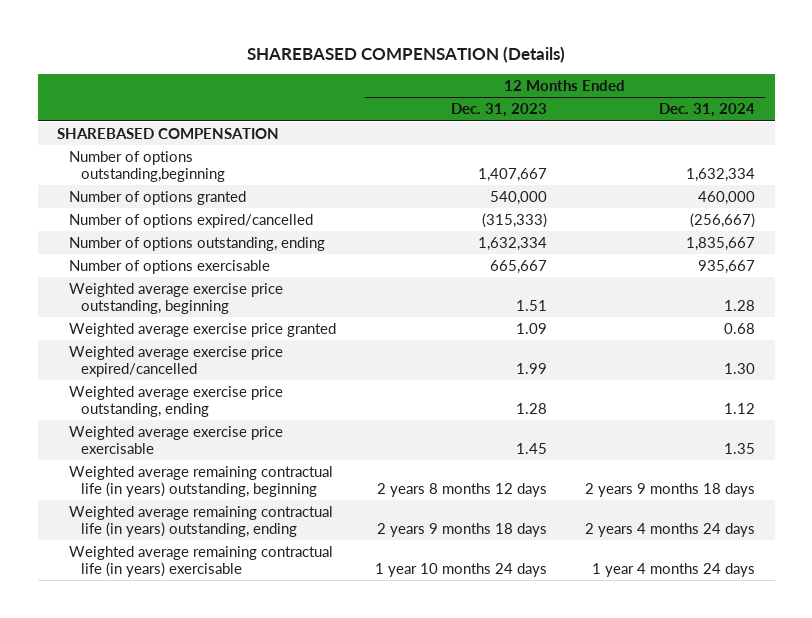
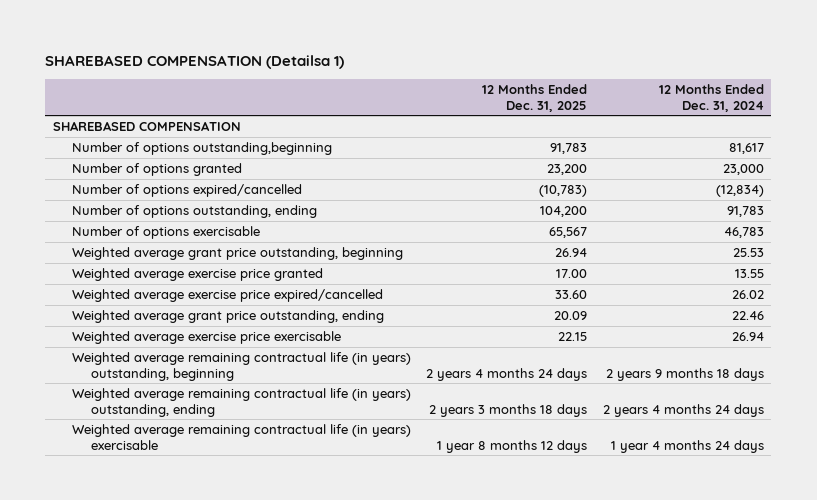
- SHAREBASED COMPENSATION (Details)
+ SHAREBASED COMPENSATION (Detailsa 1)
- | 12 Months Ended Dec. 31, 2023 | 12 Months Ended Dec. 31, 2024
+ | 12 Months Ended Dec. 31, 2025 | 12 Months Ended Dec. 31, 2024
- Number of options outstanding,beginning | 1,407,667 | 1,632,334
- Number of options granted | 540,000 | 460,000
- Number of options expired/cancelled | (315,333) | (256,667)
- Number of options outstanding, ending | 1,632,334 | 1,835,667
- Number of options exercisable | 665,667 | 935,667
- Weighted average exercise price outstanding, beginning | 1.51 | 1.28
- Weighted average exercise price granted | 1.09 | 0.68
- Weighted average exercise price expired/cancelled | 1.99 | 1.30
- Weighted average exercise price outstanding, ending | 1.28 | 1.12
- Weighted average exercise price exercisable | 1.45 | 1.35
+ Number of options outstanding,beginning | 91,783 | 81,617
+ Number of options granted | 23,200 | 23,000
+ Number of options expired/cancelled | (10,783) | (12,834)
+ Number of options outstanding, ending | 104,200 | 91,783
+ Number of options exercisable | 65,567 | 46,783
+ Weighted average grant price outstanding, beginning | 26.94 | 25.53
+ Weighted average exercise price granted | 17.00 | 13.55
+ Weighted average exercise price expired/cancelled | 33.60 | 26.02
+ Weighted average grant price outstanding, ending | 20.09 | 22.46
+ Weighted average exercise price exercisable | 22.15 | 26.94

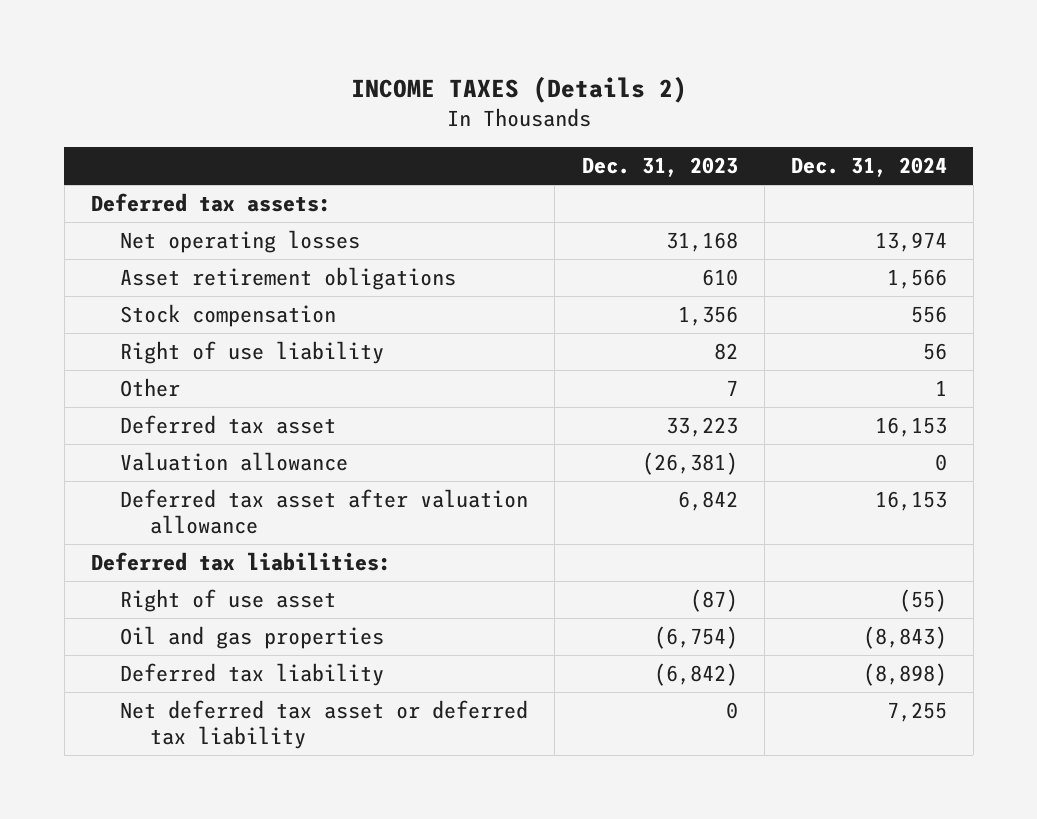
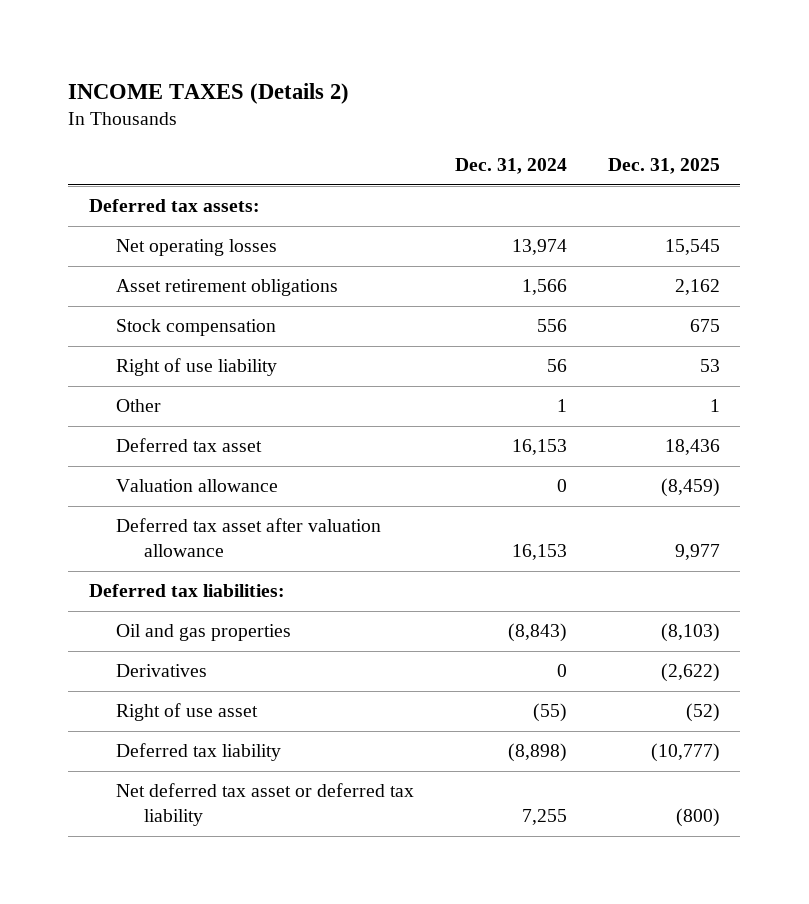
- | Dec. 31, 2023 | Dec. 31, 2024
+ | Dec. 31, 2024 | Dec. 31, 2025
+ Derivatives | 0 | (2,622)
moved down: Right of use asset | (55) | (52)

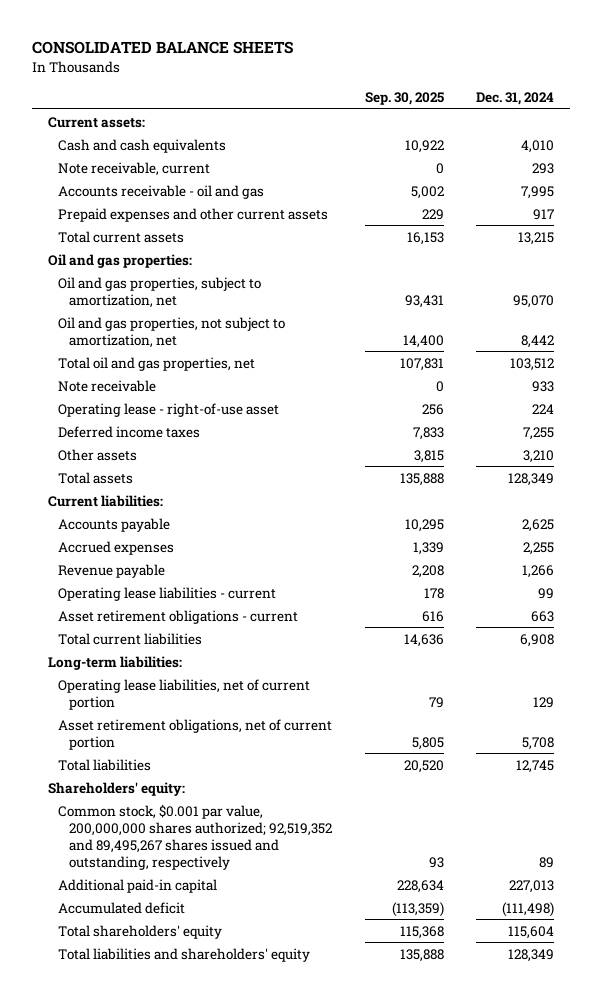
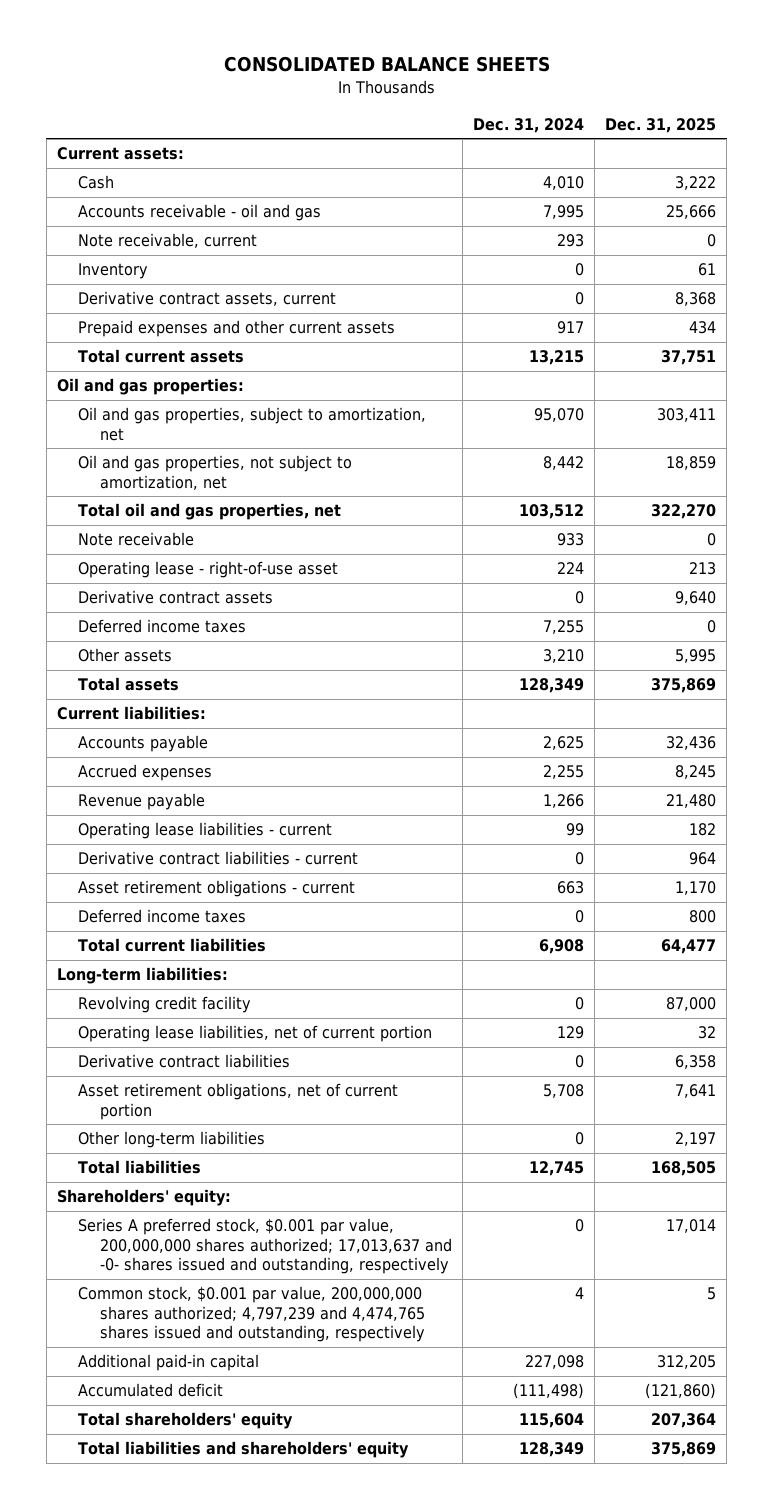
- | Sep. 30, 2025 | Dec. 31, 2024
+ | Dec. 31, 2024 | Dec. 31, 2025
- Cash and cash equivalents | 10,922 | 4,010
+ Cash | 4,010 | 3,222
moved down: Note receivable, current | 293 | 0
+ Inventory | 0 | 61
+ Derivative contract assets, current | 0 | 8,368
+ Derivative contract assets | 0 | 9,640
+ Derivative contract liabilities - current | 0 | 964
+ Deferred income taxes | 0 | 800
+ Revolving credit facility | 0 | 87,000
+ Derivative contract liabilities | 0 | 6,358
+ Other long-term liabilities | 0 | 2,197
- Common stock, $0.001 par value, 200,000,000 shares authorized; 92,519,352 and 89,495,267 shares issued and outstanding, respectively | 93 | 89
- Additional paid-in capital | 228,634 | 227,013
+ Series A preferred stock, $0.001 par value, 200,000,000 shares authorized; 17,013,637 and -0- shares issued and outstanding, respectively | 0 | 17,014
+ Common stock, $0.001 par value, 200,000,000 shares authorized; 4,797,239 and 4,474,765 shares issued and outstanding, respectively | 4 | 5
+ Additional paid-in capital | 227,098 | 312,205

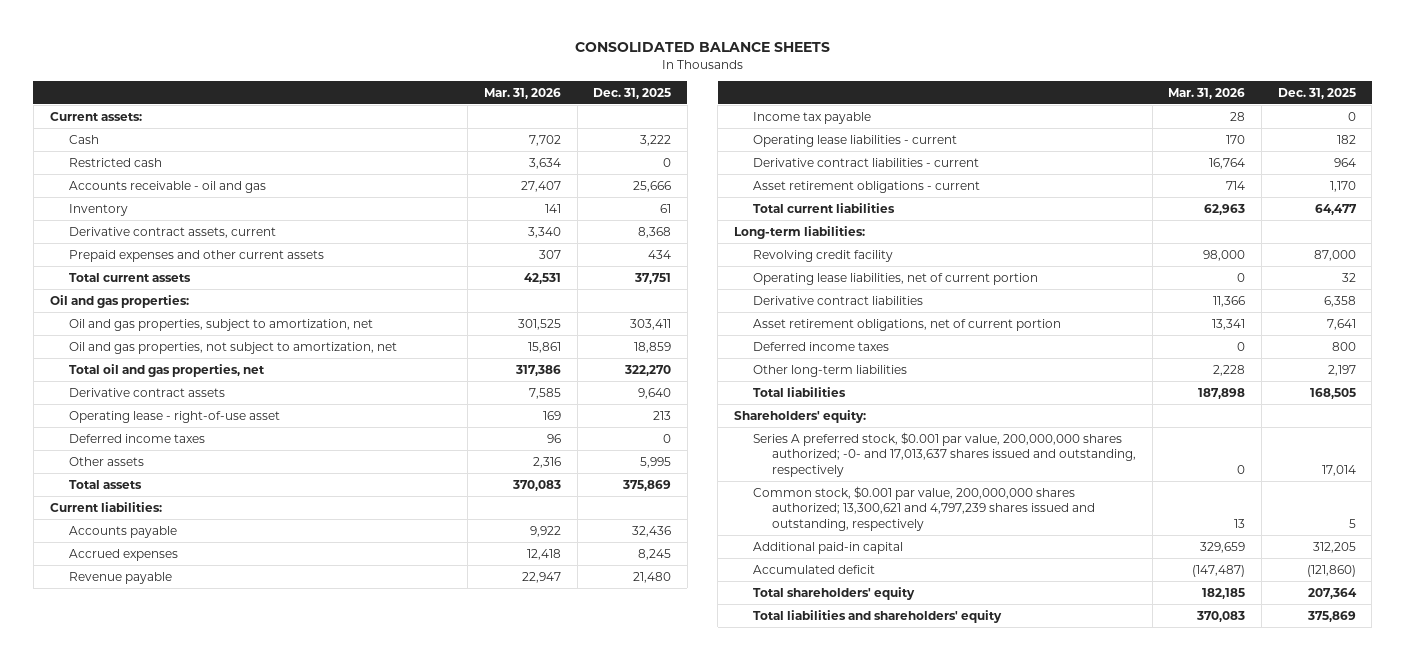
- | Dec. 31, 2024 | Dec. 31, 2025
+ | Mar. 31, 2026 | Dec. 31, 2025
+ Restricted cash | 3,634 | 0
- Note receivable, current | 293 | 0
- Note receivable | 933 | 0
moved down: Operating lease - right-of-use asset | 169 | 213
+ Income tax payable | 28 | 0
moved down: Deferred income taxes | 0 | 800
- Series A preferred stock, $0.001 par value, 200,000,000 shares authorized; 17,013,637 and -0- shares issued and outstanding, respectively | 0 | 17,014
- Common stock, $0.001 par value, 200,000,000 shares authorized; 4,797,239 and 4,474,765 shares issued and outstanding, respectively | 4 | 5
+ Series A preferred stock, $0.001 par value, 200,000,000 shares authorized; -0- and 17,013,637 shares issued and outstanding, respectively | 0 | 17,014
+ Common stock, $0.001 par value, 200,000,000 shares authorized; 13,300,621 and 4,797,239 shares issued and outstanding, respectively | 13 | 5

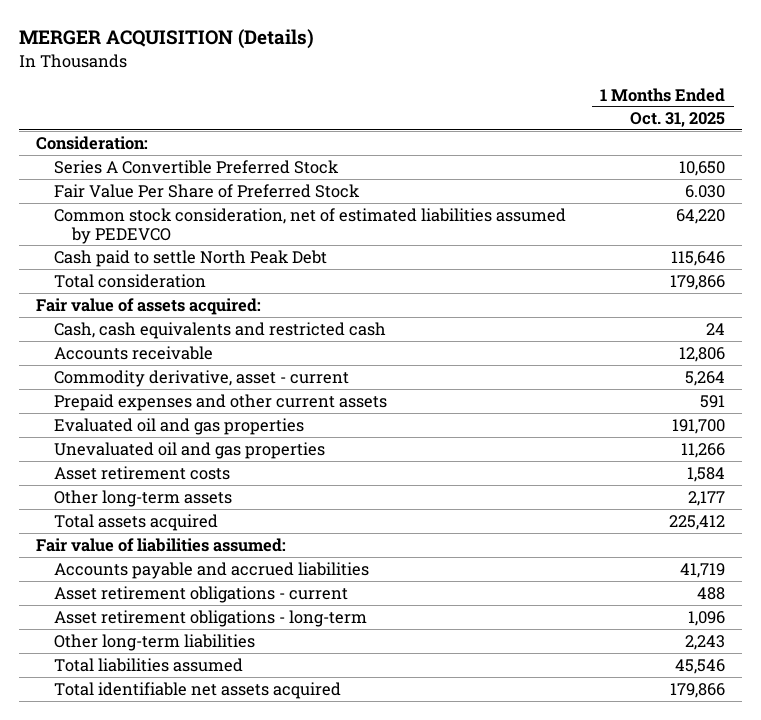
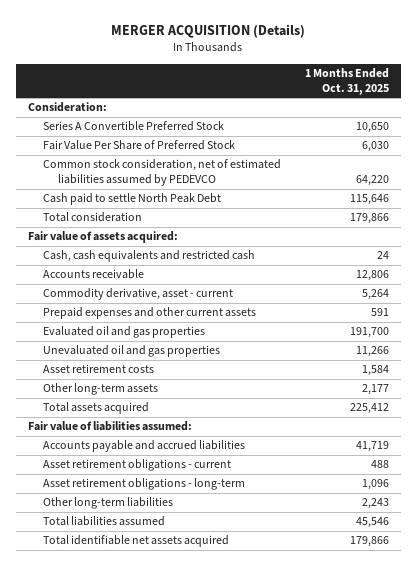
- Fair Value Per Share of Preferred Stock | 6.030
+ Fair Value Per Share of Preferred Stock | 6,030

